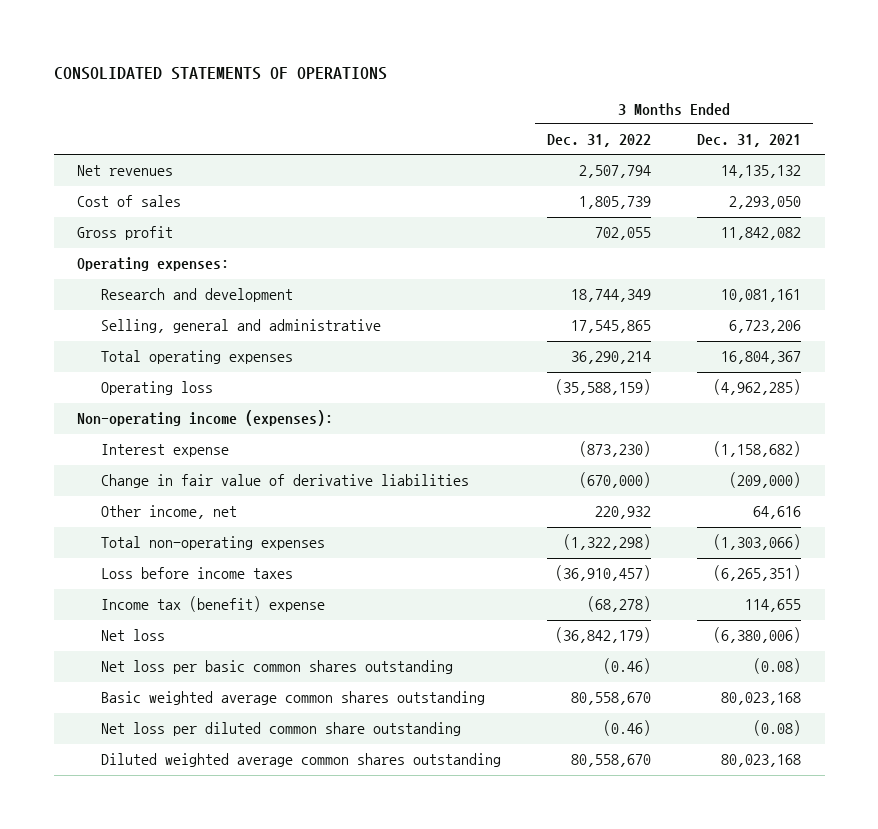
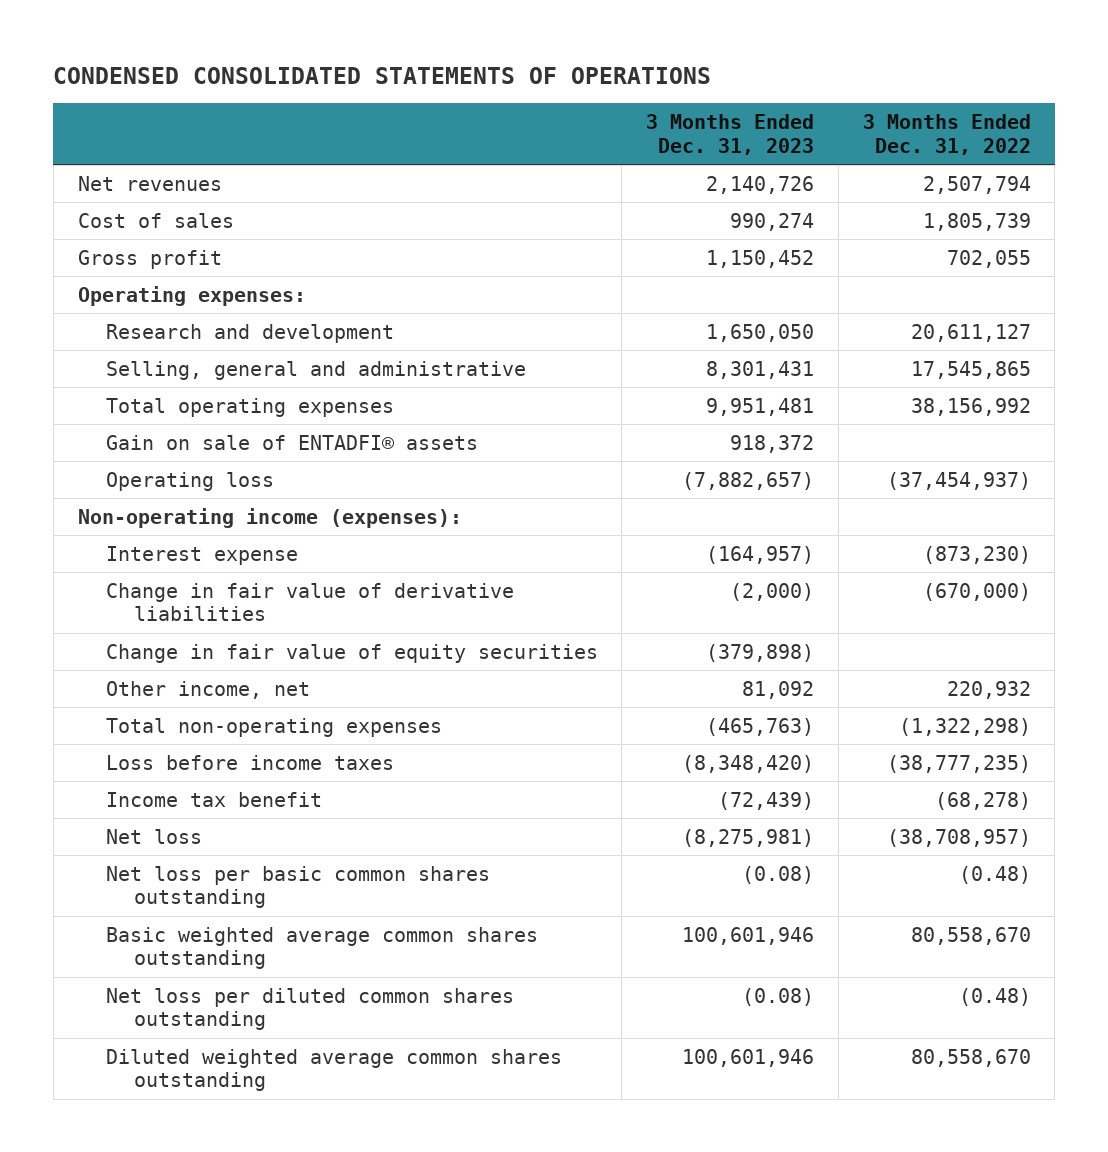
- CONSOLIDATED STATEMENTS OF OPERATIONS
+ CONDENSED CONSOLIDATED STATEMENTS OF OPERATIONS
- | 3 Months Ended Dec. 31, 2022 | 3 Months Ended Dec. 31, 2021
+ | 3 Months Ended Dec. 31, 2023 | 3 Months Ended Dec. 31, 2022
- Research and development | 18,744,349 | 10,081,161
+ Research and development | 1,650,050 | 20,611,127
- Total operating expenses | 36,290,214 | 16,804,367
- Operating loss | (35,588,159) | (4,962,285)
+ Total operating expenses | 9,951,481 | 38,156,992
+ Gain on sale of ENTADFI® assets | 918,372 |
+ Operating loss | (7,882,657) | (37,454,937)
+ Change in fair value of equity securities | (379,898) |
- Loss before income taxes | (36,910,457) | (6,265,351)
- Income tax (benefit) expense | (68,278) | 114,655
- Net loss | (36,842,179) | (6,380,006)
- Net loss per basic common shares outstanding | (0.46) | (0.08)
+ Loss before income taxes | (8,348,420) | (38,777,235)
+ Income tax benefit | (72,439) | (68,278)
+ Net loss | (8,275,981) | (38,708,957)
+ Net loss per basic common shares outstanding | (0.08) | (0.48)
- Net loss per diluted common share outstanding | (0.46) | (0.08)
+ Net loss per diluted common shares outstanding | (0.08) | (0.48)

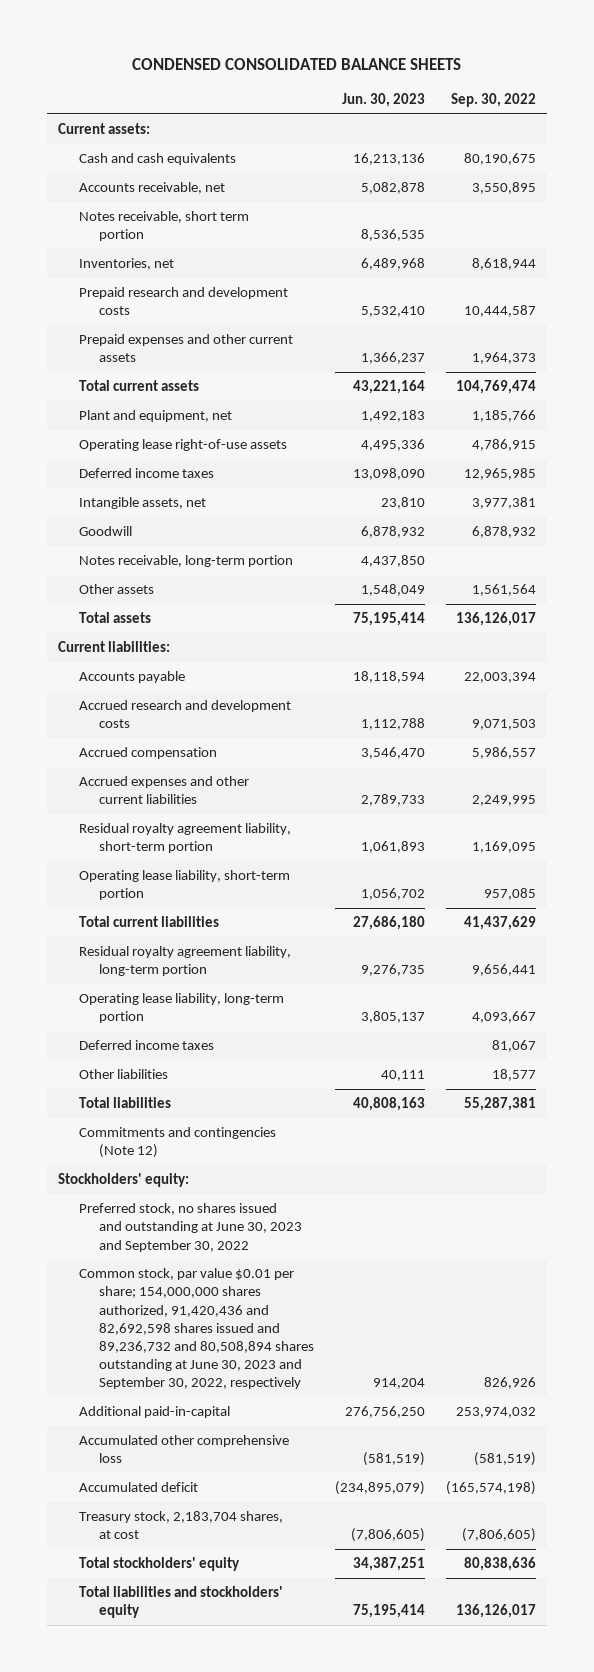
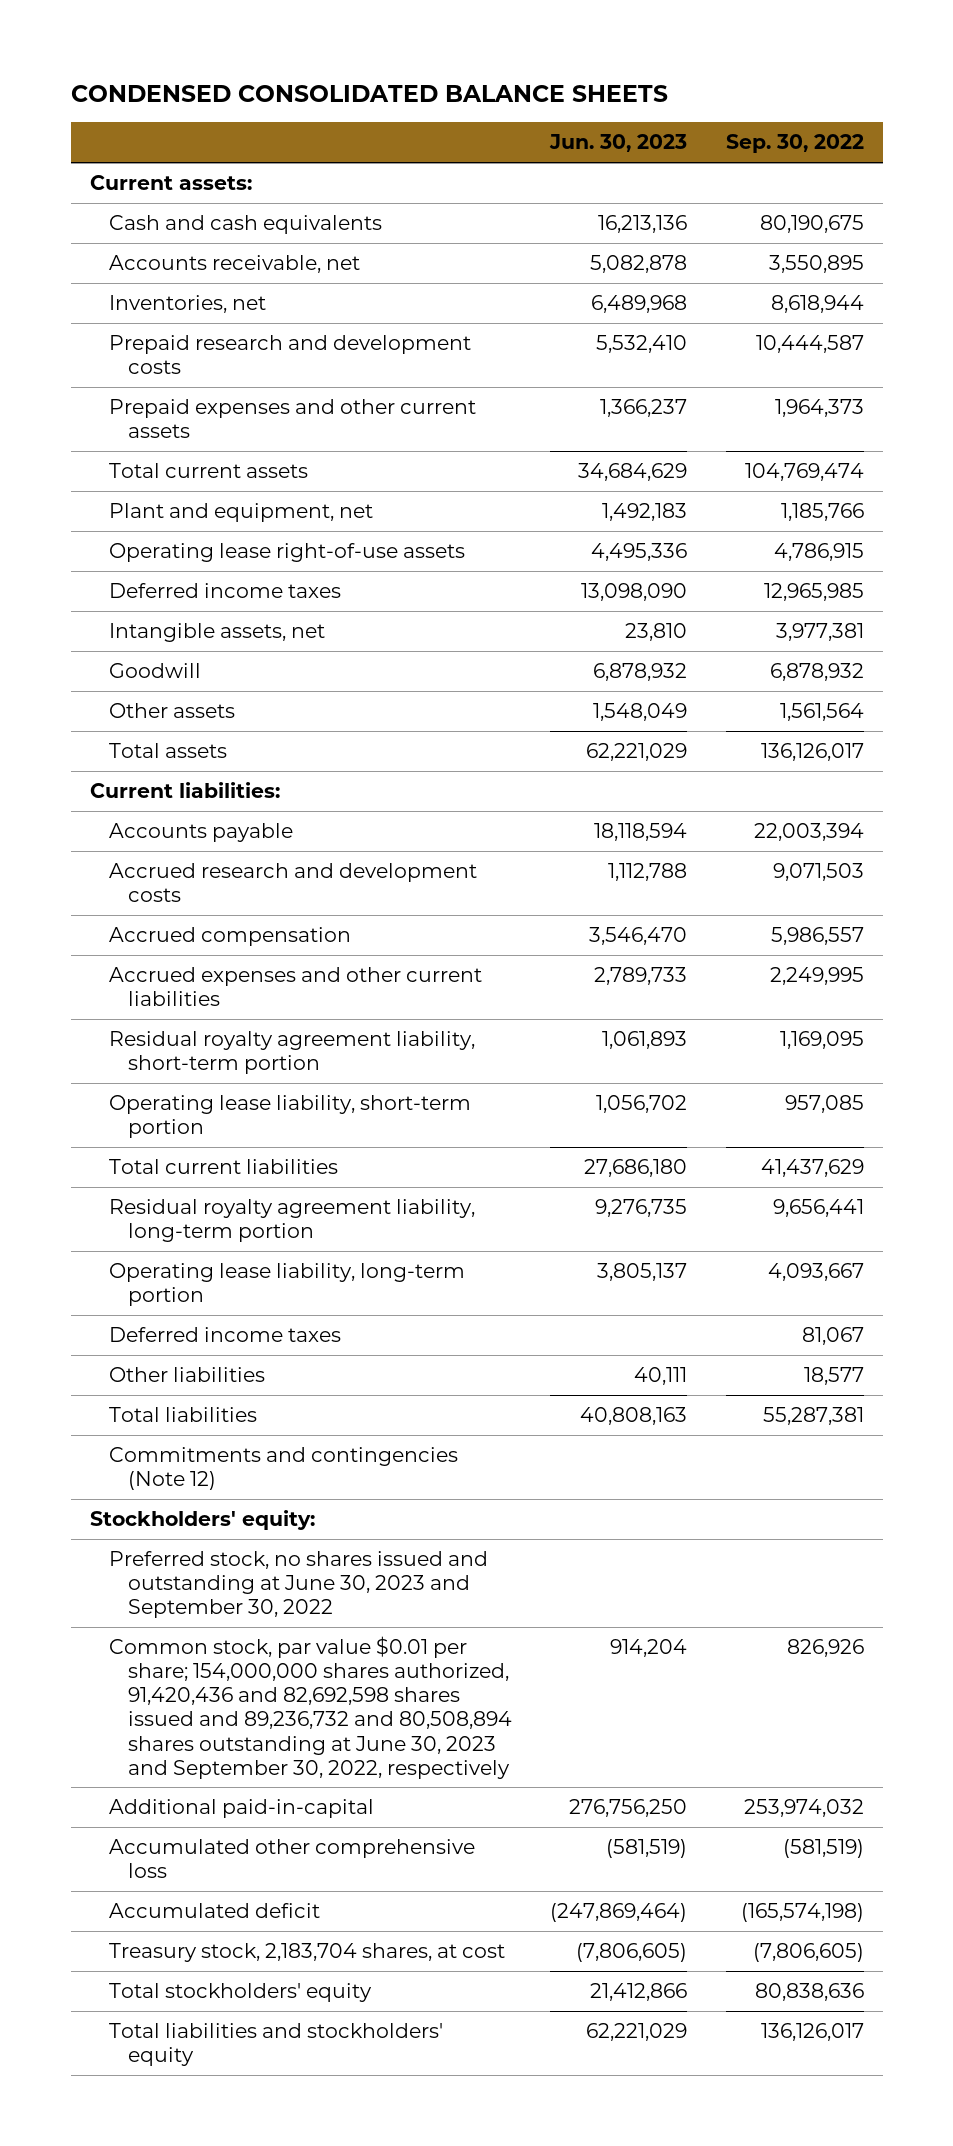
- Notes receivable, short term portion | 8,536,535 |
- Total current assets | 43,221,164 | 104,769,474
+ Total current assets | 34,684,629 | 104,769,474
- Notes receivable, long-term portion | 4,437,850 |
- Total assets | 75,195,414 | 136,126,017
+ Total assets | 62,221,029 | 136,126,017
- Accumulated deficit | (234,895,079) | (165,574,198)
+ Accumulated deficit | (247,869,464) | (165,574,198)
- Total stockholders' equity | 34,387,251 | 80,838,636
- Total liabilities and stockholders' equity | 75,195,414 | 136,126,017
+ Total stockholders' equity | 21,412,866 | 80,838,636
+ Total liabilities and stockholders' equity | 62,221,029 | 136,126,017

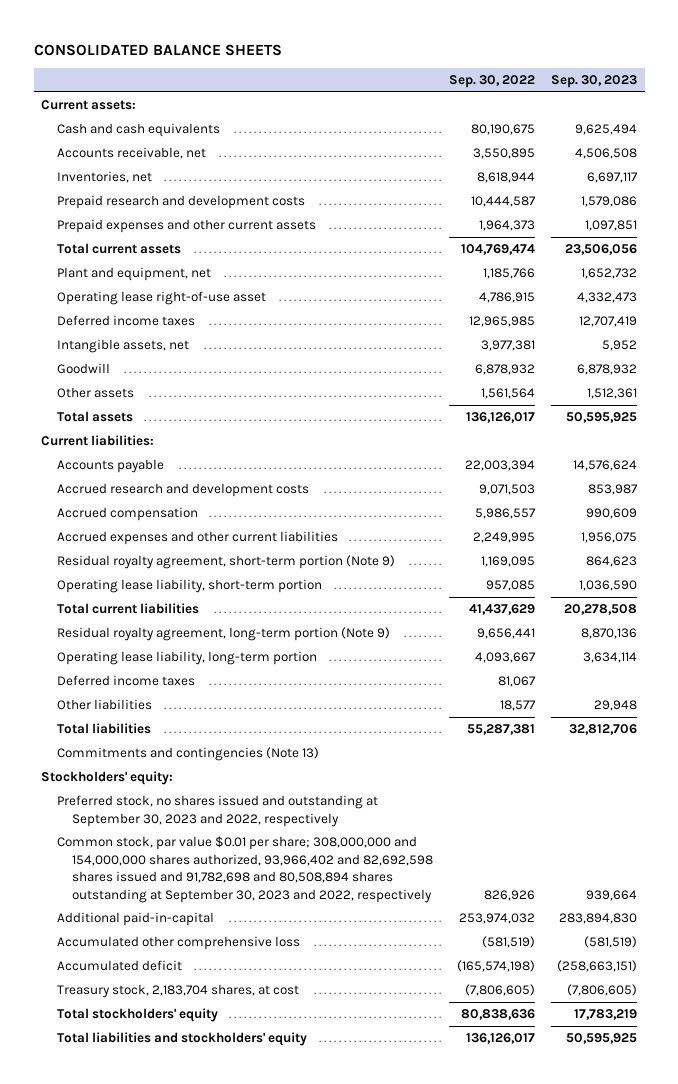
- CONDENSED CONSOLIDATED BALANCE SHEETS
+ CONSOLIDATED BALANCE SHEETS
- | Jun. 30, 2023 | Sep. 30, 2022
+ | Sep. 30, 2022 | Sep. 30, 2023
- Operating lease right-of-use assets | 4,495,336 | 4,786,915
+ Operating lease right-of-use asset | 4,786,915 | 4,332,473
- Residual royalty agreement liability, short-term portion | 1,061,893 | 1,169,095
+ Residual royalty agreement, short-term portion (Note 9) | 1,169,095 | 864,623
- Residual royalty agreement liability, long-term portion | 9,276,735 | 9,656,441
+ Residual royalty agreement, long-term portion (Note 9) | 9,656,441 | 8,870,136
- Commitments and contingencies (Note 12)
+ Commitments and contingencies (Note 13)
- Preferred stock, no shares issued and outstanding at June 30, 2023 and September 30, 2022
- Common stock, par value $0.01 per share; 154,000,000 shares authorized, 91,420,436 and 82,692,598 shares issued and 89,236,732 and 80,508,894 shares outstanding at June 30, 2023 and September 30, 2022, respectively | 914,204 | 826,926
+ Preferred stock, no shares issued and outstanding at September 30, 2023 and 2022, respectively
+ Common stock, par value $0.01 per share; 308,000,000 and 154,000,000 shares authorized, 93,966,402 and 82,692,598 shares issued and 91,782,698 and 80,508,894 shares outstanding at September 30, 2023 and 2022, respectively | 826,926 | 939,664

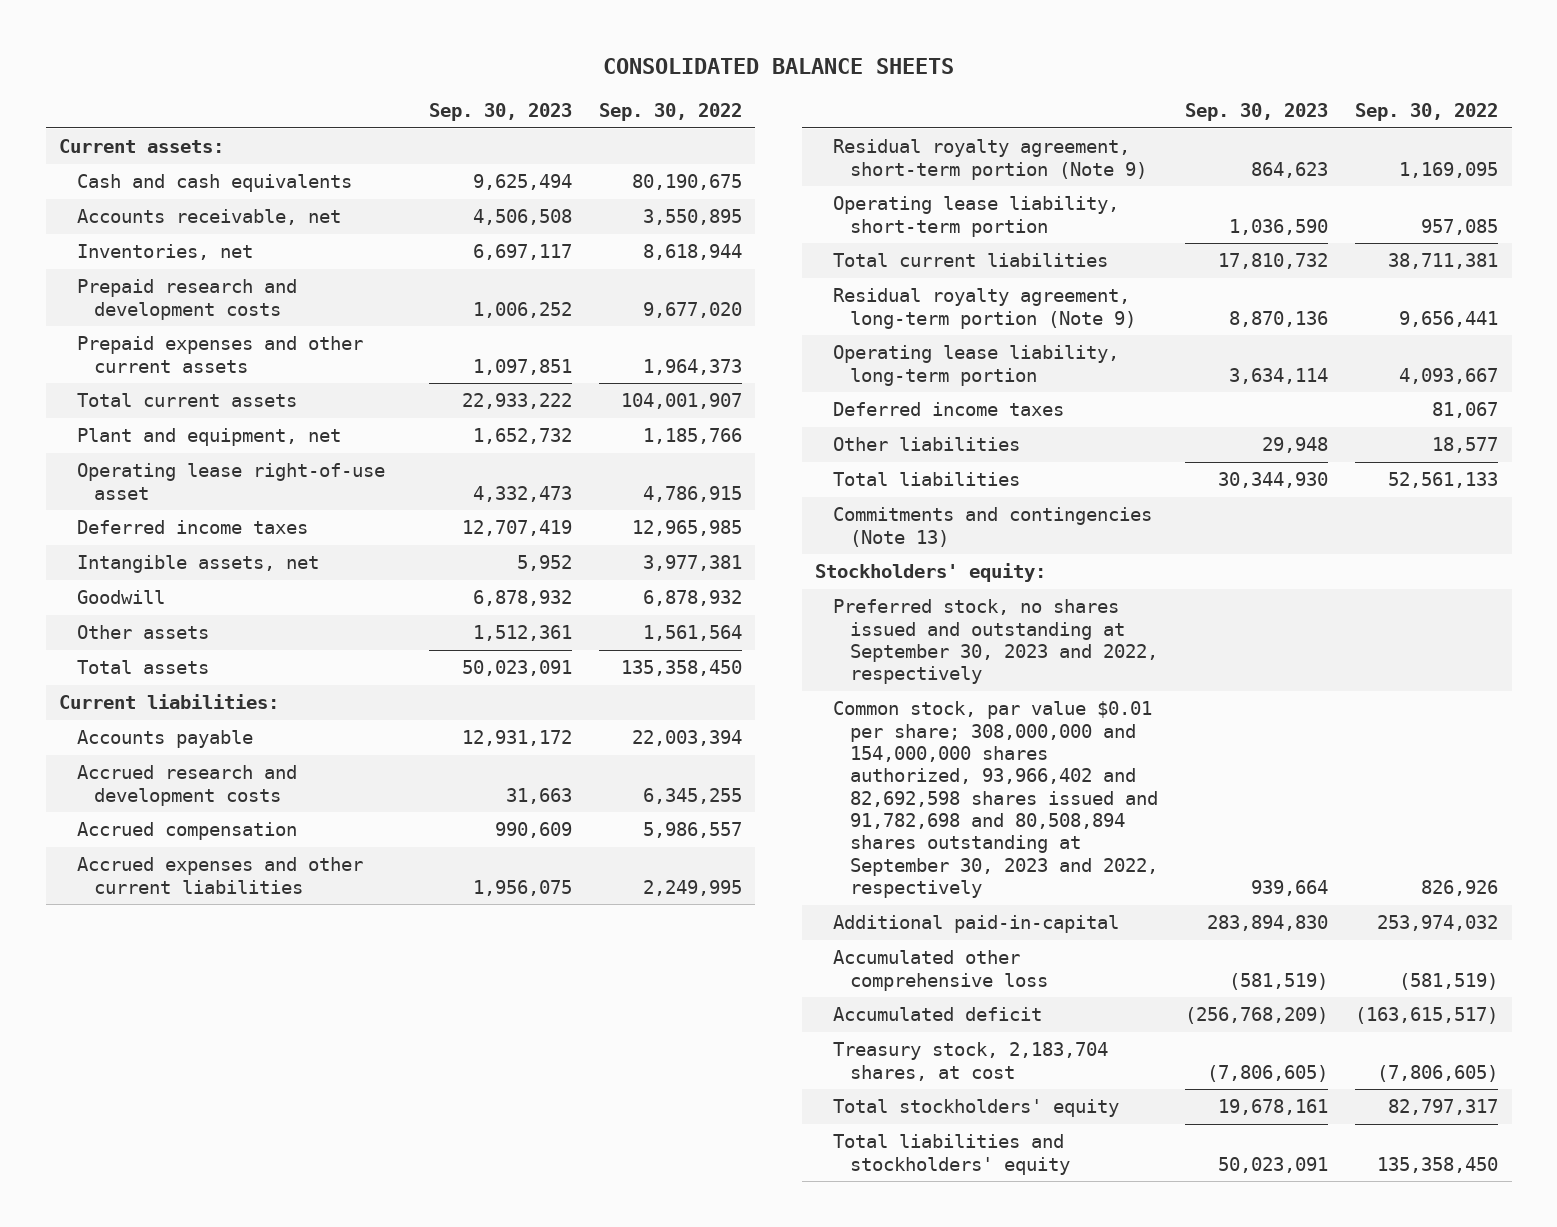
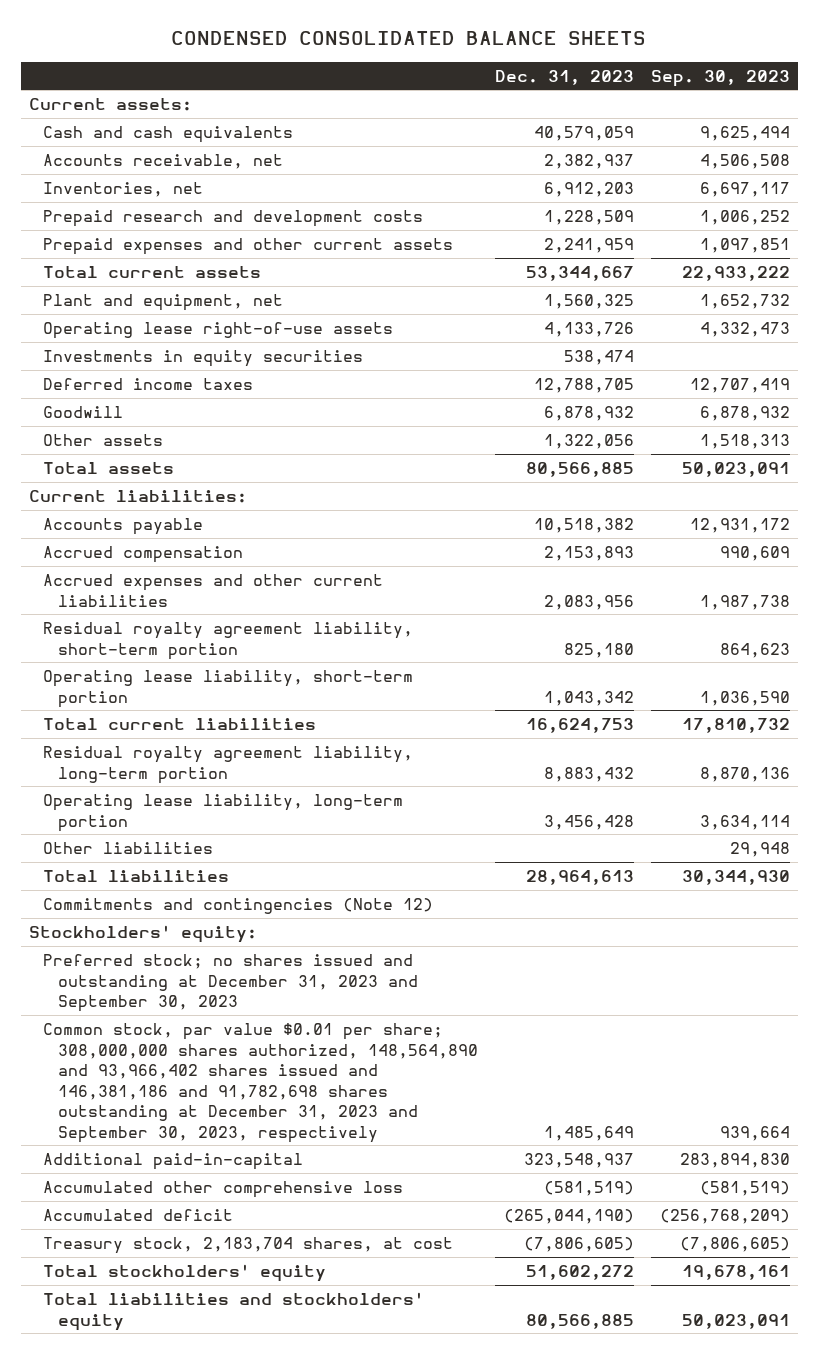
- CONSOLIDATED BALANCE SHEETS
+ CONDENSED CONSOLIDATED BALANCE SHEETS
- | Sep. 30, 2023 | Sep. 30, 2022
+ | Dec. 31, 2023 | Sep. 30, 2023
- Operating lease right-of-use asset | 4,332,473 | 4,786,915
+ Operating lease right-of-use assets | 4,133,726 | 4,332,473
+ Investments in equity securities | 538,474 |
- Intangible assets, net | 5,952 | 3,977,381
- Other assets | 1,512,361 | 1,561,564
+ Other assets | 1,322,056 | 1,518,313
- Accrued research and development costs | 31,663 | 6,345,255
- Accrued expenses and other current liabilities | 1,956,075 | 2,249,995
- Residual royalty agreement, short-term portion (Note 9) | 864,623 | 1,169,095
+ Accrued expenses and other current liabilities | 2,083,956 | 1,987,738
+ Residual royalty agreement liability, short-term portion | 825,180 | 864,623
- Residual royalty agreement, long-term portion (Note 9) | 8,870,136 | 9,656,441
+ Residual royalty agreement liability, long-term portion | 8,883,432 | 8,870,136
- Deferred income taxes | | 81,067
- Commitments and contingencies (Note 13)
+ Commitments and contingencies (Note 12)
- Preferred stock, no shares issued and outstanding at September 30, 2023 and 2022, respectively
- Common stock, par value $0.01 per share; 308,000,000 and 154,000,000 shares authorized, 93,966,402 and 82,692,598 shares issued and 91,782,698 and 80,508,894 shares outstanding at September 30, 2023 and 2022, respectively | 939,664 | 826,926
+ Preferred stock; no shares issued and outstanding at December 31, 2023 and September 30, 2023
+ Common stock, par value $0.01 per share; 308,000,000 shares authorized, 148,564,890 and 93,966,402 shares issued and 146,381,186 and 91,782,698 shares outstanding at December 31, 2023 and September 30, 2023, respectively | 1,485,649 | 939,664

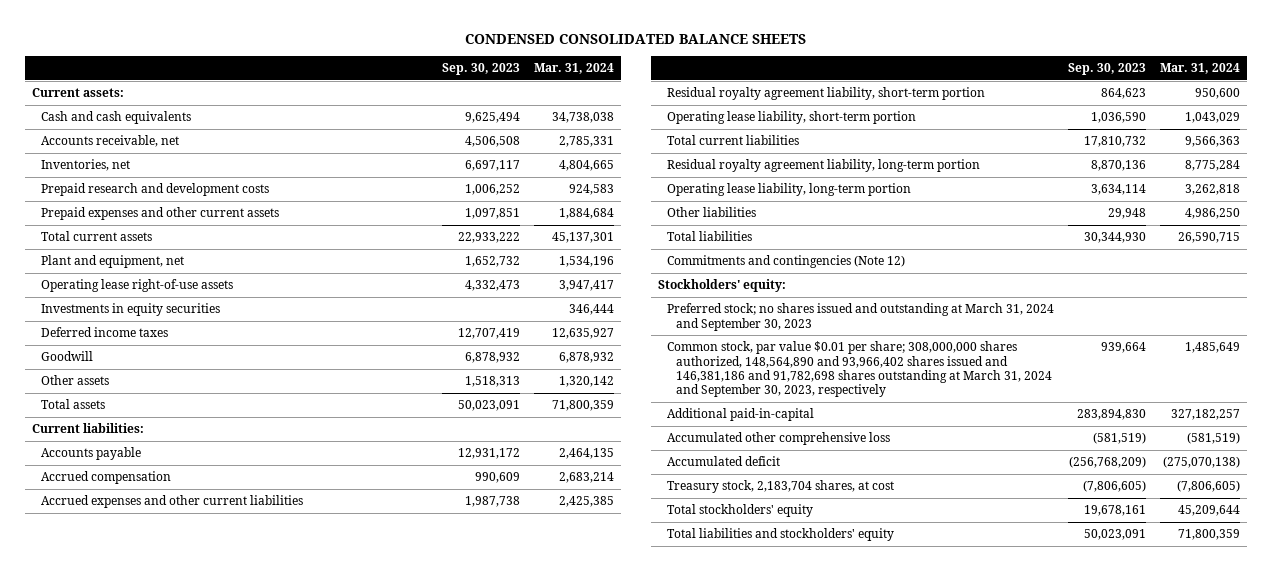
- | Dec. 31, 2023 | Sep. 30, 2023
+ | Sep. 30, 2023 | Mar. 31, 2024
- Preferred stock; no shares issued and outstanding at December 31, 2023 and September 30, 2023
- Common stock, par value $0.01 per share; 308,000,000 shares authorized, 148,564,890 and 93,966,402 shares issued and 146,381,186 and 91,782,698 shares outstanding at December 31, 2023 and September 30, 2023, respectively | 1,485,649 | 939,664
+ Preferred stock; no shares issued and outstanding at March 31, 2024 and September 30, 2023
+ Common stock, par value $0.01 per share; 308,000,000 shares authorized, 148,564,890 and 93,966,402 shares issued and 146,381,186 and 91,782,698 shares outstanding at March 31, 2024 and September 30, 2023, respectively | 939,664 | 1,485,649

